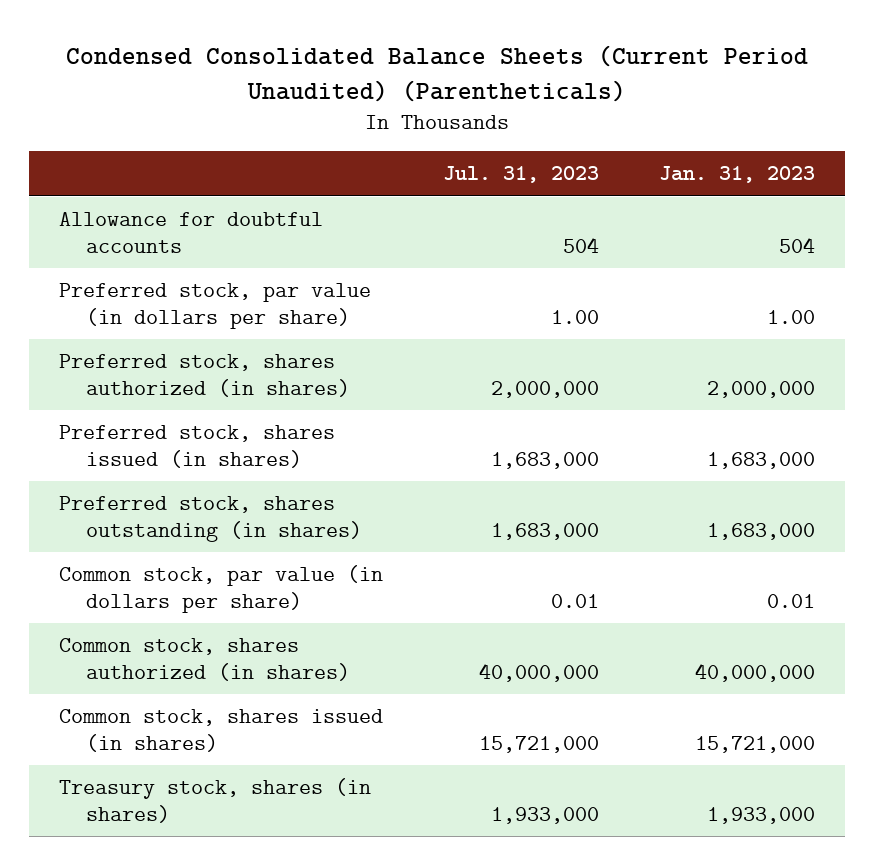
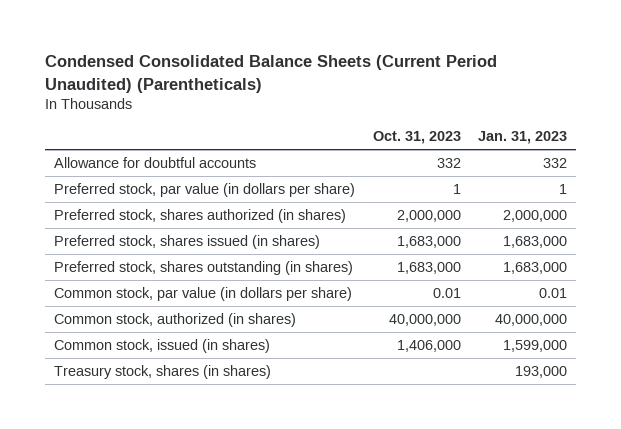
- | Jul. 31, 2023 | Jan. 31, 2023
+ | Oct. 31, 2023 | Jan. 31, 2023
- Allowance for doubtful accounts | 504 | 504
- Preferred stock, par value (in dollars per share) | 1.00 | 1.00
+ Allowance for doubtful accounts | 332 | 332
+ Preferred stock, par value (in dollars per share) | 1 | 1
- Common stock, shares authorized (in shares) | 40,000,000 | 40,000,000
- Common stock, shares issued (in shares) | 15,721,000 | 15,721,000
- Treasury stock, shares (in shares) | 1,933,000 | 1,933,000
+ Common stock, authorized (in shares) | 40,000,000 | 40,000,000
+ Common stock, issued (in shares) | 1,406,000 | 1,599,000
+ Treasury stock, shares (in shares) | | 193,000

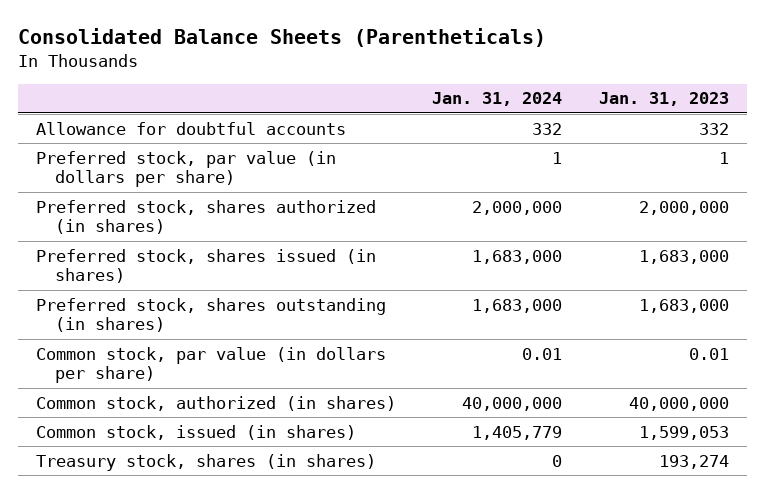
- Condensed Consolidated Balance Sheets (Current Period Unaudited) (Parentheticals)
+ Consolidated Balance Sheets (Parentheticals)
- | Oct. 31, 2023 | Jan. 31, 2023
+ | Jan. 31, 2024 | Jan. 31, 2023
- Common stock, issued (in shares) | 1,406,000 | 1,599,000
- Treasury stock, shares (in shares) | | 193,000
+ Common stock, issued (in shares) | 1,405,779 | 1,599,053
+ Treasury stock, shares (in shares) | 0 | 193,274

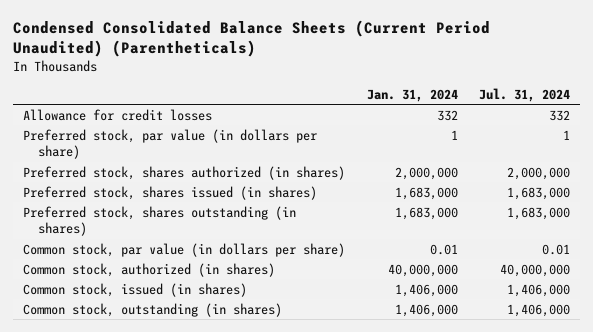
- Consolidated Balance Sheets (Parentheticals)
+ Condensed Consolidated Balance Sheets (Current Period Unaudited) (Parentheticals)
- | Jan. 31, 2024 | Jan. 31, 2023
+ | Jan. 31, 2024 | Jul. 31, 2024
- Allowance for doubtful accounts | 332 | 332
+ Allowance for credit losses | 332 | 332
- Common stock, issued (in shares) | 1,405,779 | 1,599,053
- Treasury stock, shares (in shares) | 0 | 193,274
+ Common stock, issued (in shares) | 1,406,000 | 1,406,000
+ Common stock, outstanding (in shares) | 1,406,000 | 1,406,000

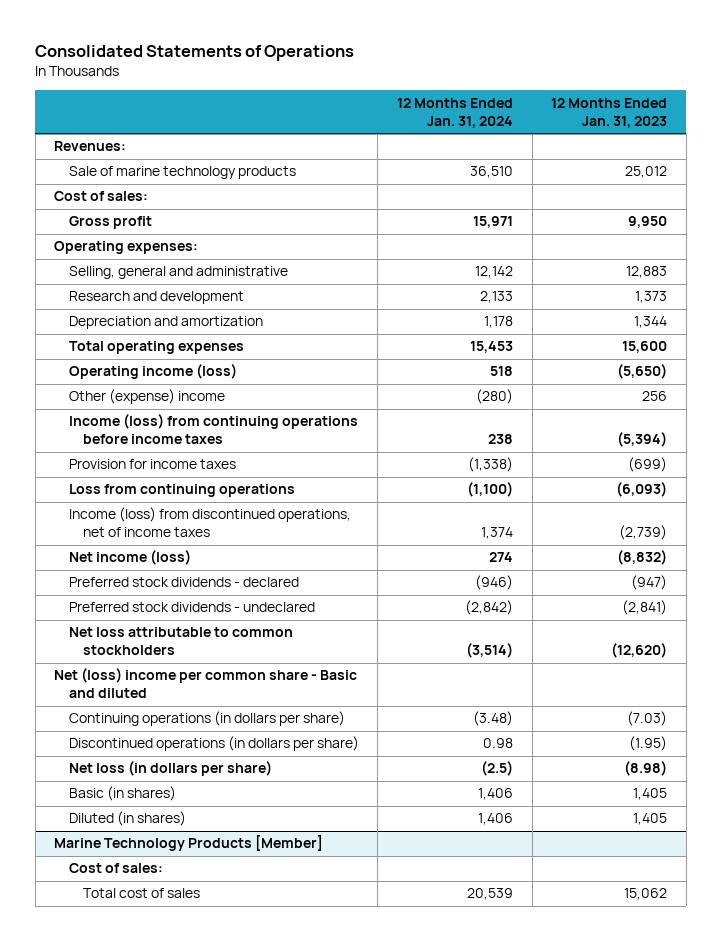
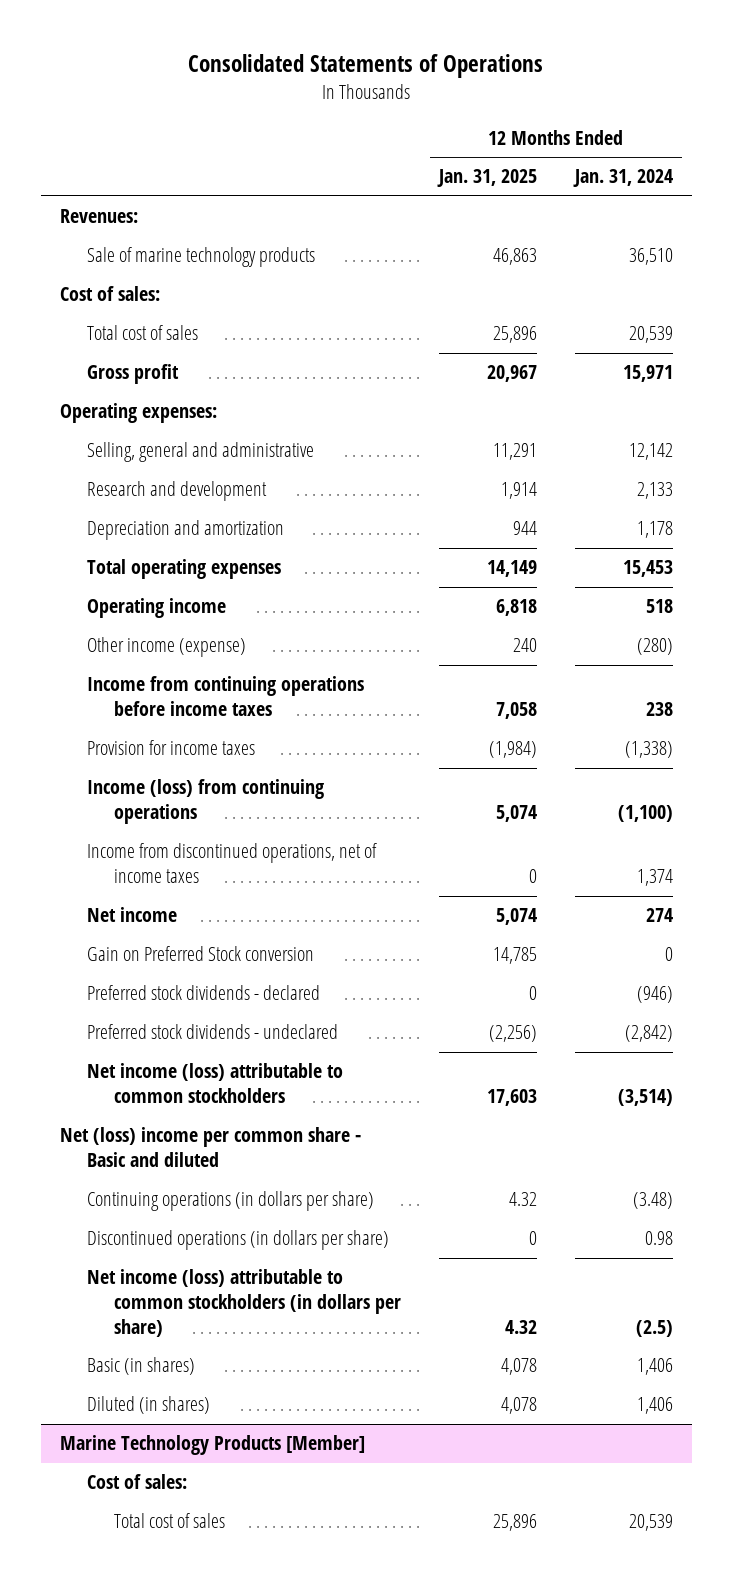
- | 12 Months Ended Jan. 31, 2024 | 12 Months Ended Jan. 31, 2023
+ | 12 Months Ended Jan. 31, 2025 | 12 Months Ended Jan. 31, 2024
+ Total cost of sales | 25,896 | 20,539
- Operating income (loss) | 518 | (5,650)
- Other (expense) income | (280) | 256
- Income (loss) from continuing operations before income taxes | 238 | (5,394)
+ Operating income | 6,818 | 518
+ Other income (expense) | 240 | (280)
+ Income from continuing operations before income taxes | 7,058 | 238
- Loss from continuing operations | (1,100) | (6,093)
- Income (loss) from discontinued operations, net of income taxes | 1,374 | (2,739)
- Net income (loss) | 274 | (8,832)
+ Income (loss) from continuing operations | 5,074 | (1,100)
+ Income from discontinued operations, net of income taxes | 0 | 1,374
+ Net income | 5,074 | 274
+ Gain on Preferred Stock conversion | 14,785 | 0
- Net loss attributable to common stockholders | (3,514) | (12,620)
+ Net income (loss) attributable to common stockholders | 17,603 | (3,514)
- Net loss (in dollars per share) | (2.5) | (8.98)
+ Net income (loss) attributable to common stockholders (in dollars per share) | 4.32 | (2.5)

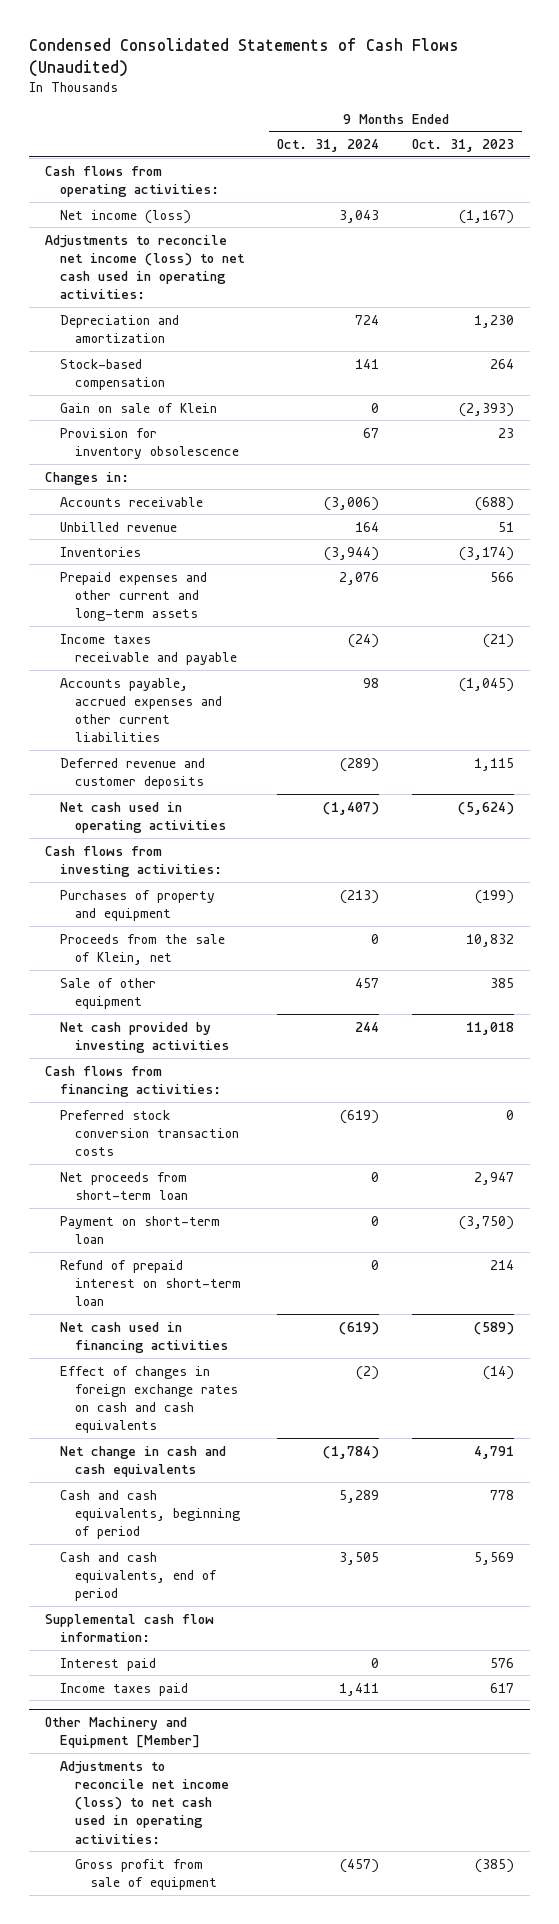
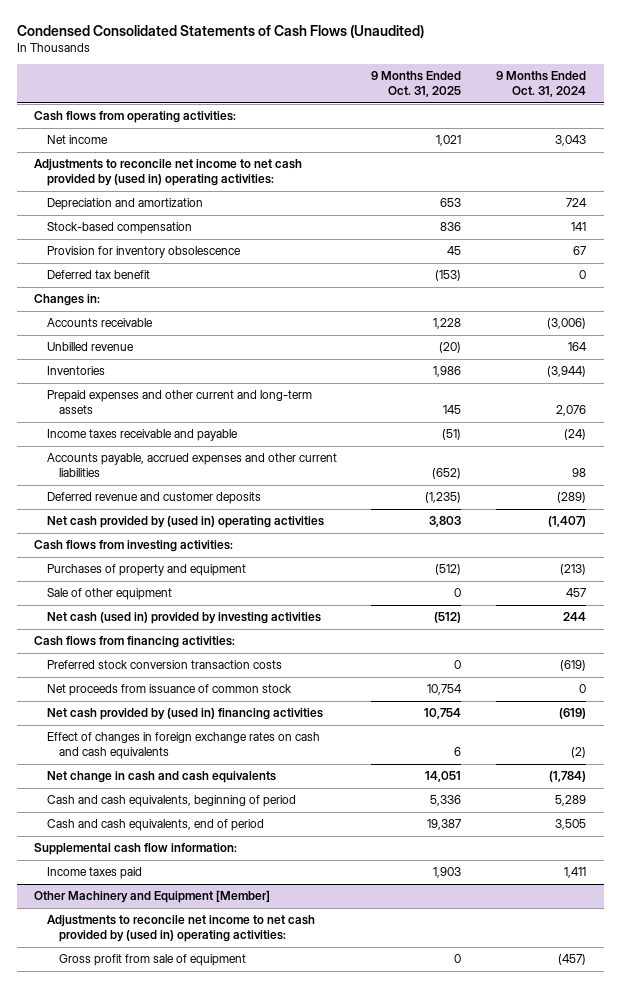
- | 9 Months Ended Oct. 31, 2024 | 9 Months Ended Oct. 31, 2023
+ | 9 Months Ended Oct. 31, 2025 | 9 Months Ended Oct. 31, 2024
- Net income (loss) | 3,043 | (1,167)
- Adjustments to reconcile net income (loss) to net cash used in operating activities:
+ Net income | 1,021 | 3,043
+ Adjustments to reconcile net income to net cash provided by (used in) operating activities:
- Gain on sale of Klein | 0 | (2,393)
+ Deferred tax benefit | (153) | 0
- Net cash used in operating activities | (1,407) | (5,624)
+ Net cash provided by (used in) operating activities | 3,803 | (1,407)
- Proceeds from the sale of Klein, net | 0 | 10,832
- Net cash provided by investing activities | 244 | 11,018
+ Net cash (used in) provided by investing activities | (512) | 244
- Net proceeds from short-term loan | 0 | 2,947
- Payment on short-term loan | 0 | (3,750)
- Refund of prepaid interest on short-term loan | 0 | 214
- Net cash used in financing activities | (619) | (589)
+ Net proceeds from issuance of common stock | 10,754 | 0
+ Net cash provided by (used in) financing activities | 10,754 | (619)
- Interest paid | 0 | 576
@ Other Machinery and Equipment [Member]
- Adjustments to reconcile net income (loss) to net cash used in operating activities:
+ Adjustments to reconcile net income to net cash provided by (used in) operating activities:

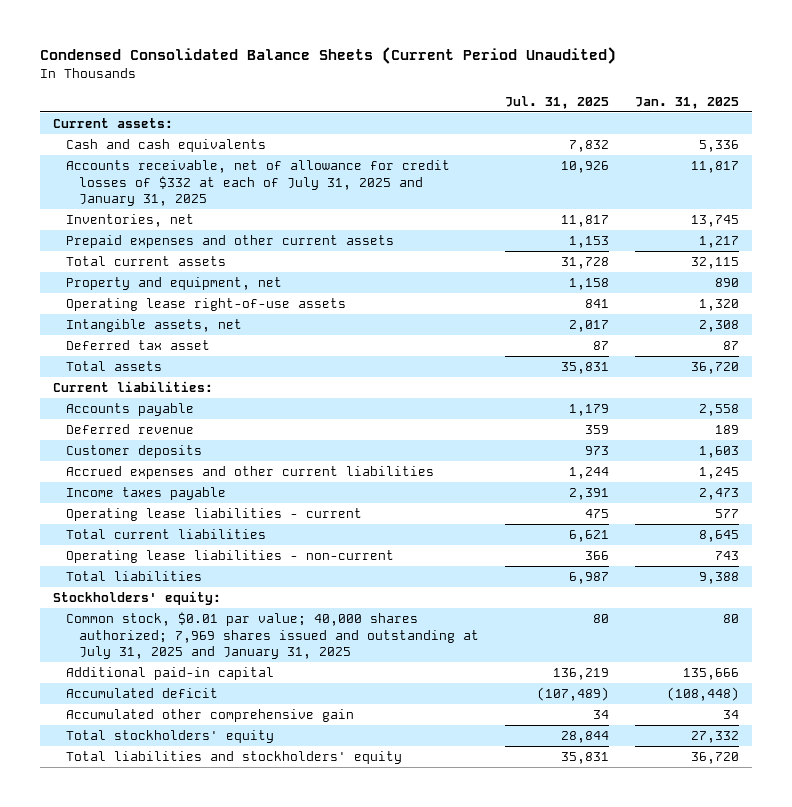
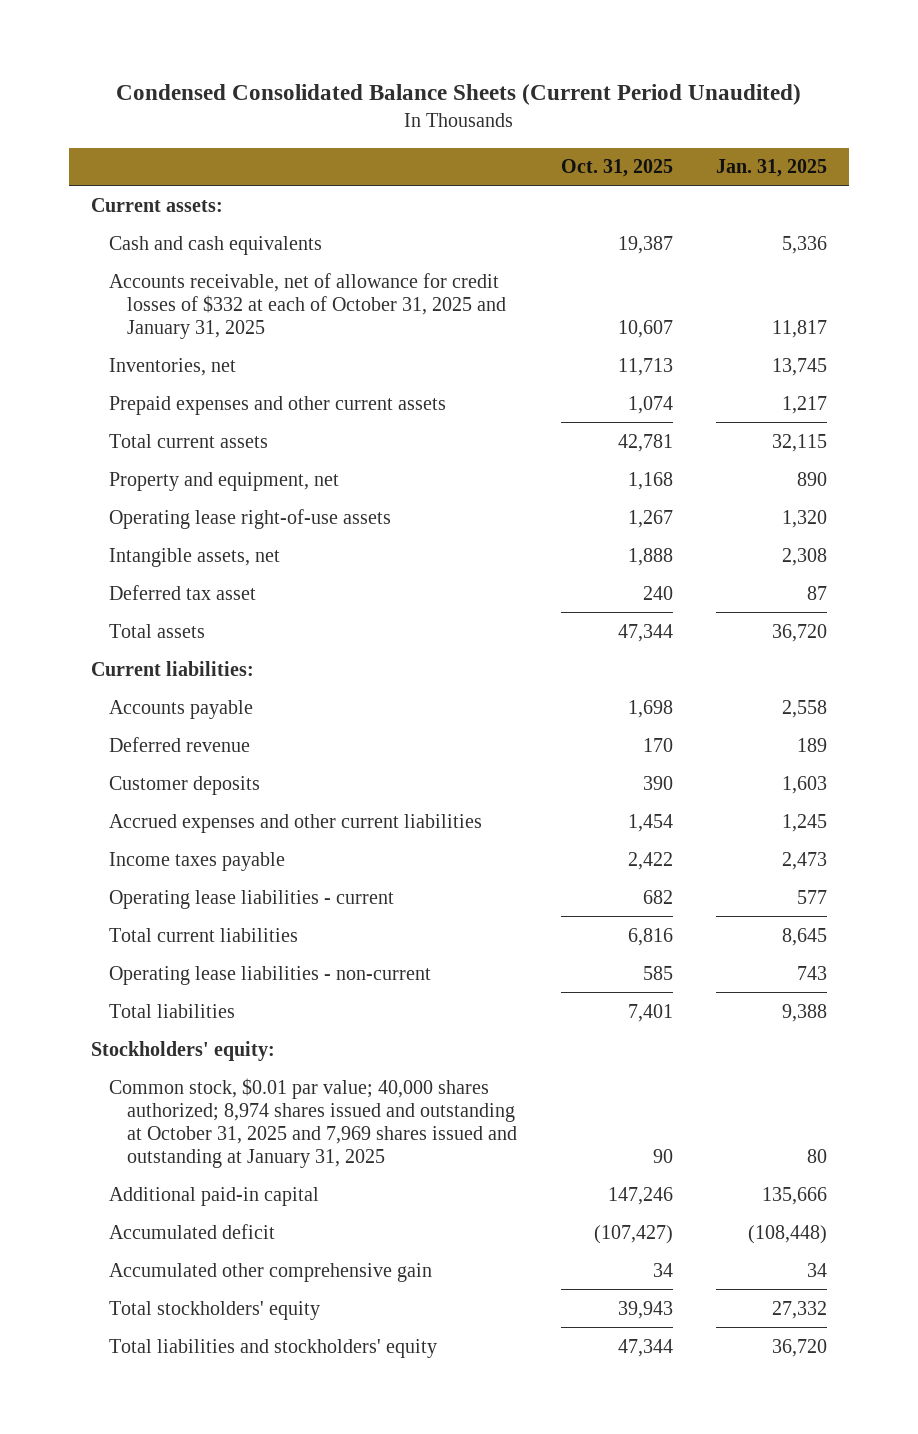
- | Jul. 31, 2025 | Jan. 31, 2025
+ | Oct. 31, 2025 | Jan. 31, 2025
- Accounts receivable, net of allowance for credit losses of $332 at each of July 31, 2025 and January 31, 2025 | 10,926 | 11,817
+ Accounts receivable, net of allowance for credit losses of $332 at each of October 31, 2025 and January 31, 2025 | 10,607 | 11,817
- Common stock, $0.01 par value; 40,000 shares authorized; 7,969 shares issued and outstanding at July 31, 2025 and January 31, 2025 | 80 | 80
+ Common stock, $0.01 par value; 40,000 shares authorized; 8,974 shares issued and outstanding at October 31, 2025 and 7,969 shares issued and outstanding at January 31, 2025 | 90 | 80

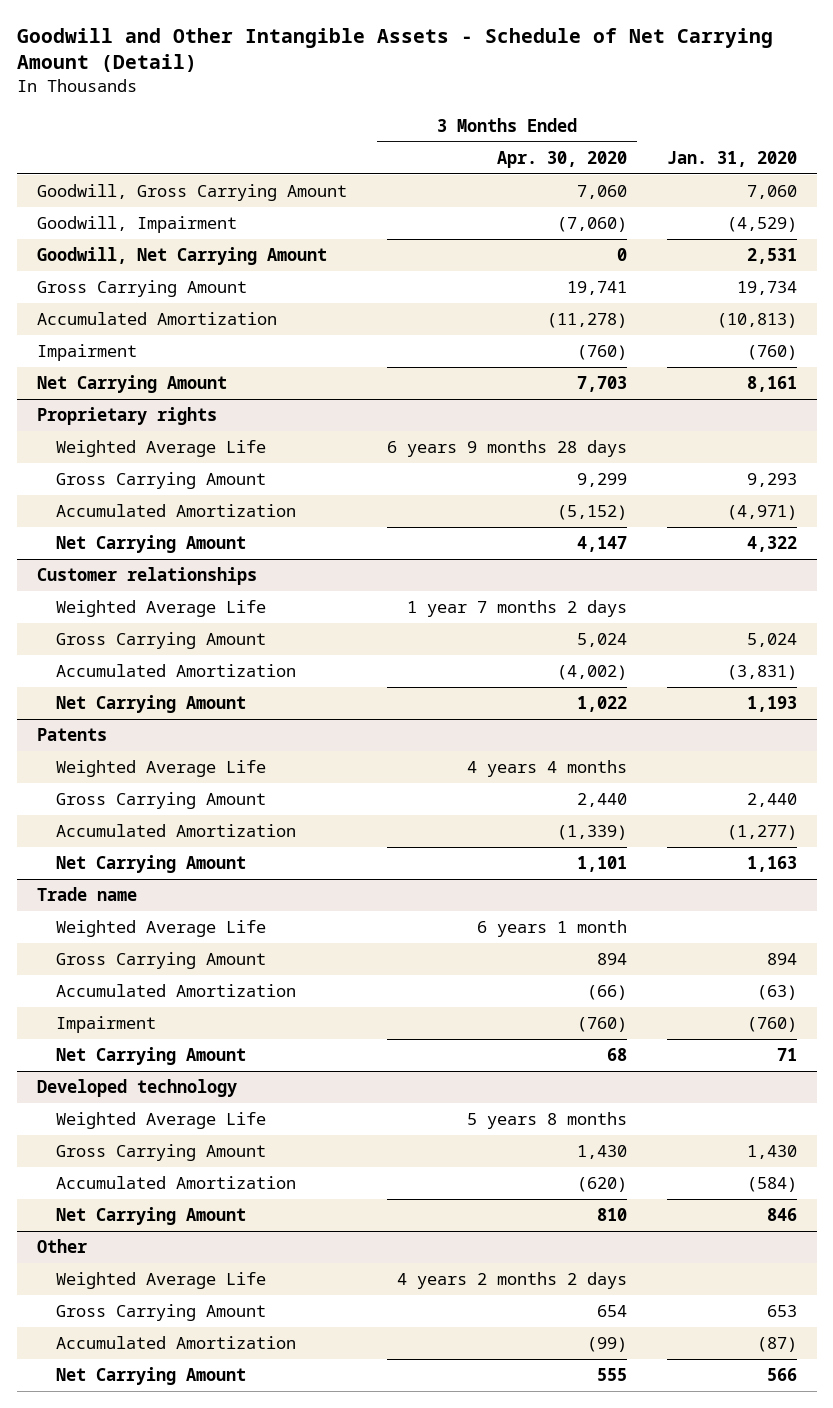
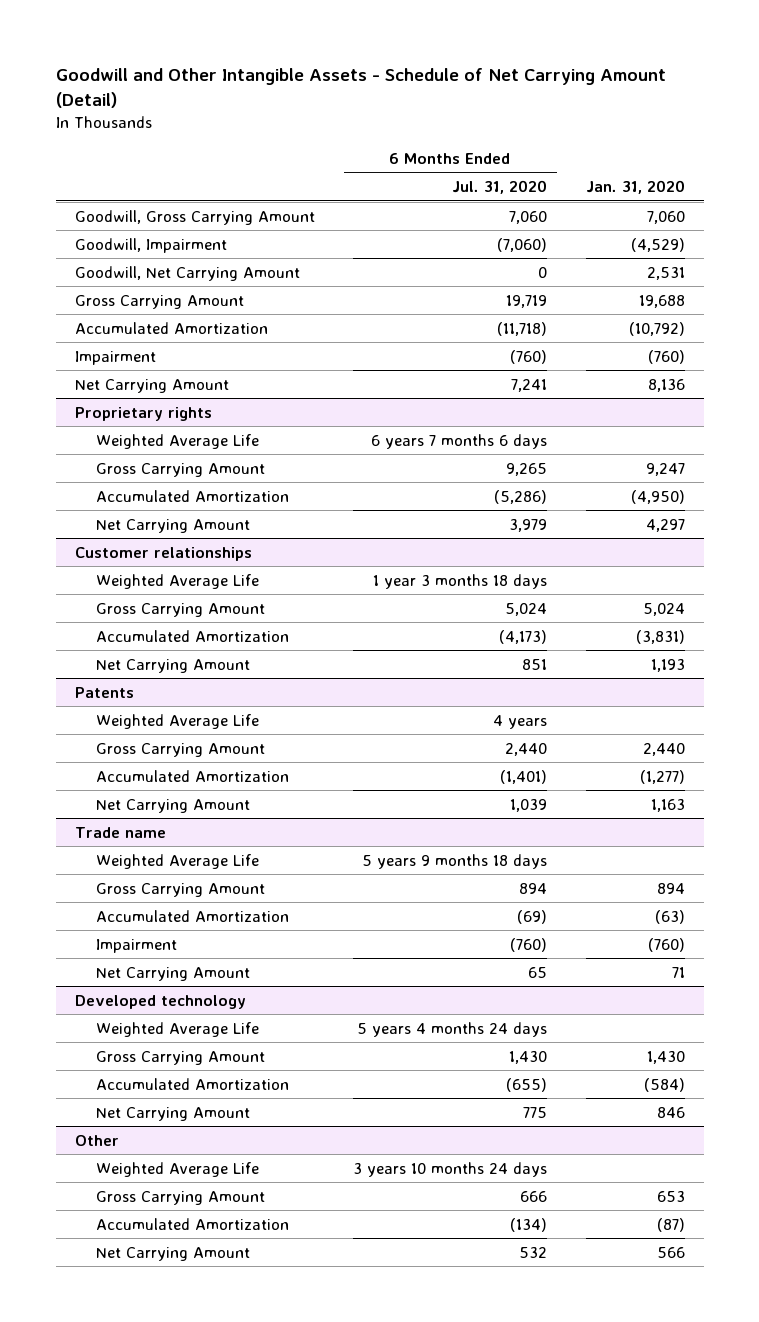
- | 3 Months Ended Apr. 30, 2020 | Jan. 31, 2020
+ | 6 Months Ended Jul. 31, 2020 | Jan. 31, 2020
- Gross Carrying Amount | 19,741 | 19,734
- Accumulated Amortization | (11,278) | (10,813)
+ Gross Carrying Amount | 19,719 | 19,688
+ Accumulated Amortization | (11,718) | (10,792)
- Net Carrying Amount | 7,703 | 8,161
+ Net Carrying Amount | 7,241 | 8,136
@ Proprietary rights
- Gross Carrying Amount | 9,299 | 9,293
- Accumulated Amortization | (5,152) | (4,971)
- Net Carrying Amount | 4,147 | 4,322
+ Gross Carrying Amount | 9,265 | 9,247
+ Accumulated Amortization | (5,286) | (4,950)
+ Net Carrying Amount | 3,979 | 4,297

